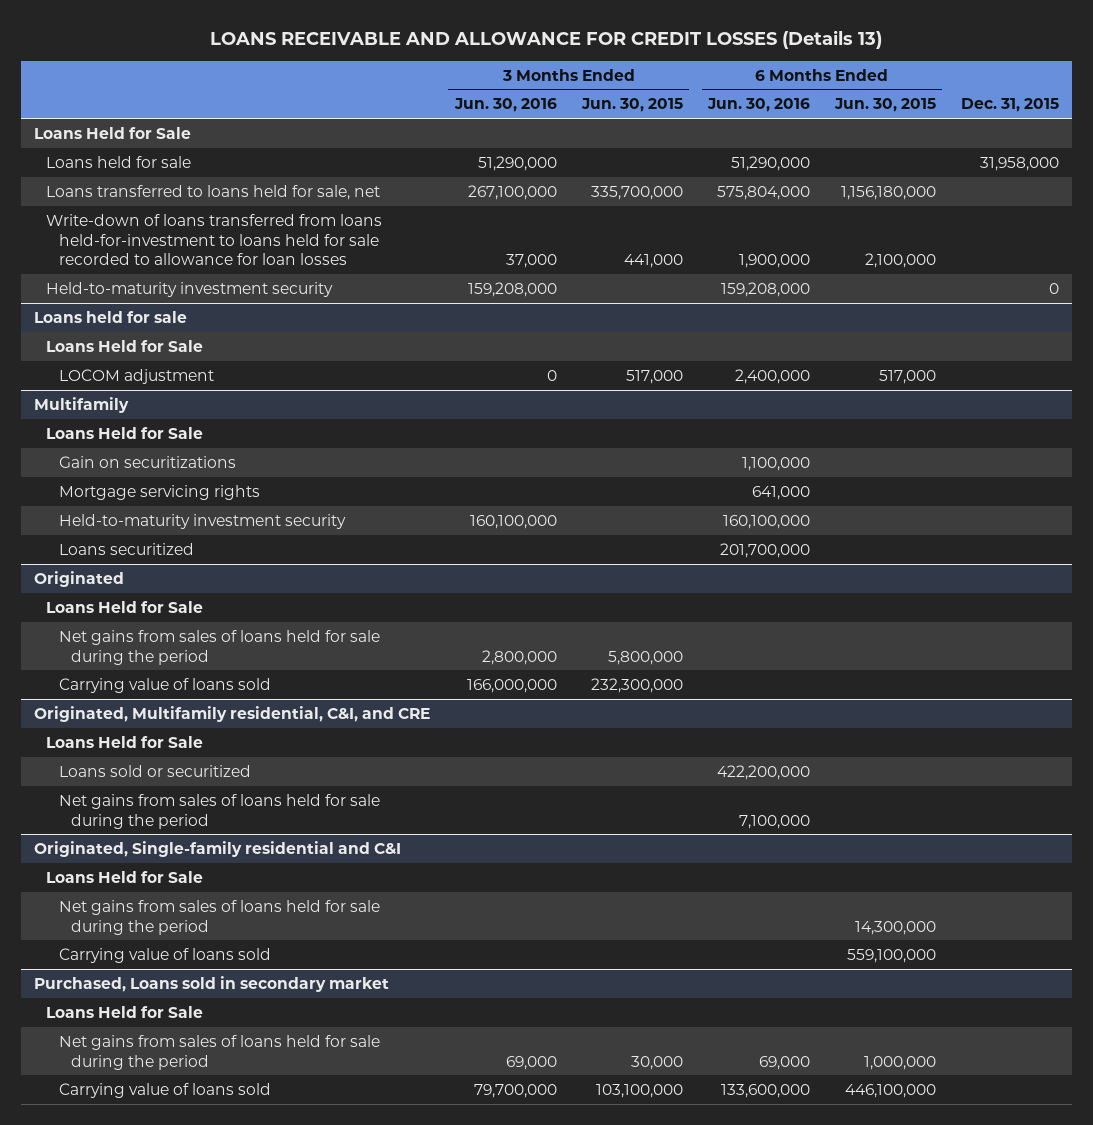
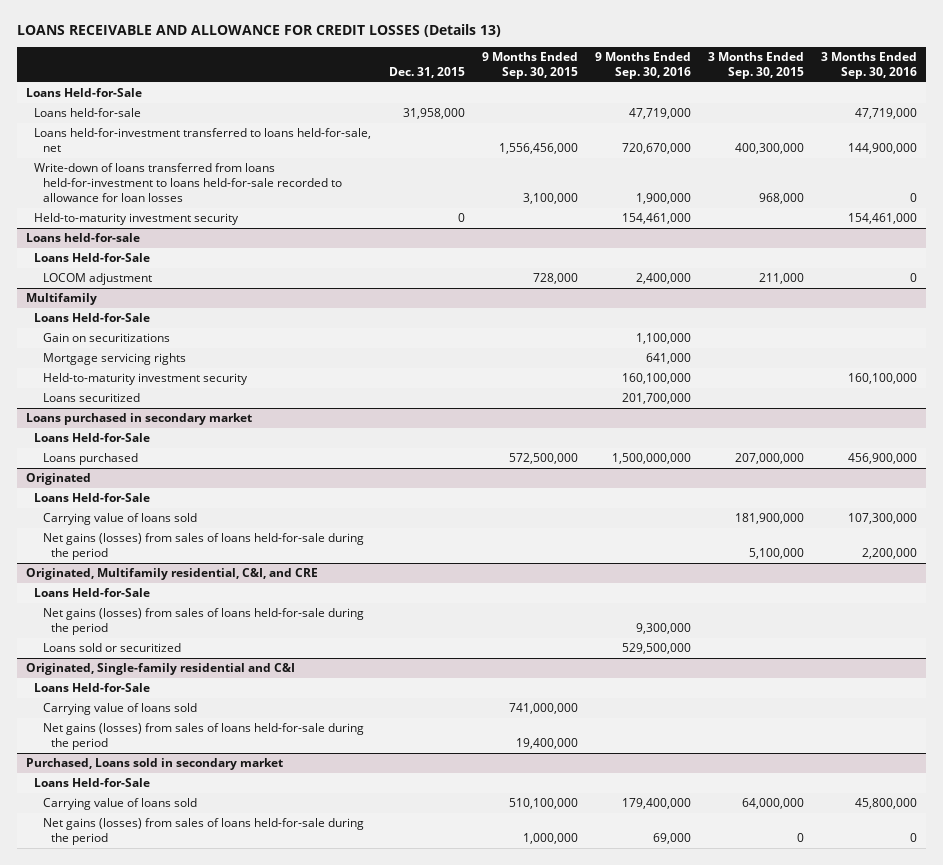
- | 3 Months Ended Jun. 30, 2016 | 3 Months Ended Jun. 30, 2015 | 6 Months Ended Jun. 30, 2016 | 6 Months Ended Jun. 30, 2015 | Dec. 31, 2015
+ | Dec. 31, 2015 | 9 Months Ended Sep. 30, 2015 | 9 Months Ended Sep. 30, 2016 | 3 Months Ended Sep. 30, 2015 | 3 Months Ended Sep. 30, 2016
- Loans Held for Sale
- Loans held for sale | 51,290,000 | | 51,290,000 | | 31,958,000
- Loans transferred to loans held for sale, net | 267,100,000 | 335,700,000 | 575,804,000 | 1,156,180,000 |
- Write-down of loans transferred from loans held-for-investment to loans held for sale recorded to allowance for loan losses | 37,000 | 441,000 | 1,900,000 | 2,100,000 |
+ Loans Held-for-Sale
+ Loans held-for-sale | 31,958,000 | | 47,719,000 | | 47,719,000
+ Loans held-for-investment transferred to loans held-for-sale, net | | 1,556,456,000 | 720,670,000 | 400,300,000 | 144,900,000
+ Write-down of loans transferred from loans held-for-investment to loans held-for-sale recorded to allowance for loan losses | | 3,100,000 | 1,900,000 | 968,000 | 0
- Loans held for sale
- Loans Held for Sale
+ Loans held-for-sale
+ Loans Held-for-Sale
@ Multifamily
- Loans Held for Sale
+ Loans Held-for-Sale
+ Loans purchased in secondary market
+ Loans Held-for-Sale
+ Loans purchased | | 572,500,000 | 1,500,000,000 | 207,000,000 | 456,900,000
@ Originated
- Loans Held for Sale
- Net gains from sales of loans held for sale during the period | 2,800,000 | 5,800,000 | | |
+ Loans Held-for-Sale
+ Net gains (losses) from sales of loans held-for-sale during the period | | | | 5,100,000 | 2,200,000
@ Originated, Multifamily residential, C&I, and CRE
- Loans Held for Sale
+ Loans Held-for-Sale
+ Net gains (losses) from sales of loans held-for-sale during the period | | | 9,300,000 | |
- Net gains from sales of loans held for sale during the period | | | 7,100,000 | |
@ Originated, Single-family residential and C&I
- Loans Held for Sale
- Net gains from sales of loans held for sale during the period | | | | 14,300,000 |
+ Loans Held-for-Sale
+ Net gains (losses) from sales of loans held-for-sale during the period | | 19,400,000 | | |
@ Purchased, Loans sold in secondary market
- Loans Held for Sale
- Net gains from sales of loans held for sale during the period | 69,000 | 30,000 | 69,000 | 1,000,000 |
+ Loans Held-for-Sale
+ Net gains (losses) from sales of loans held-for-sale during the period | | 1,000,000 | 69,000 | 0 | 0

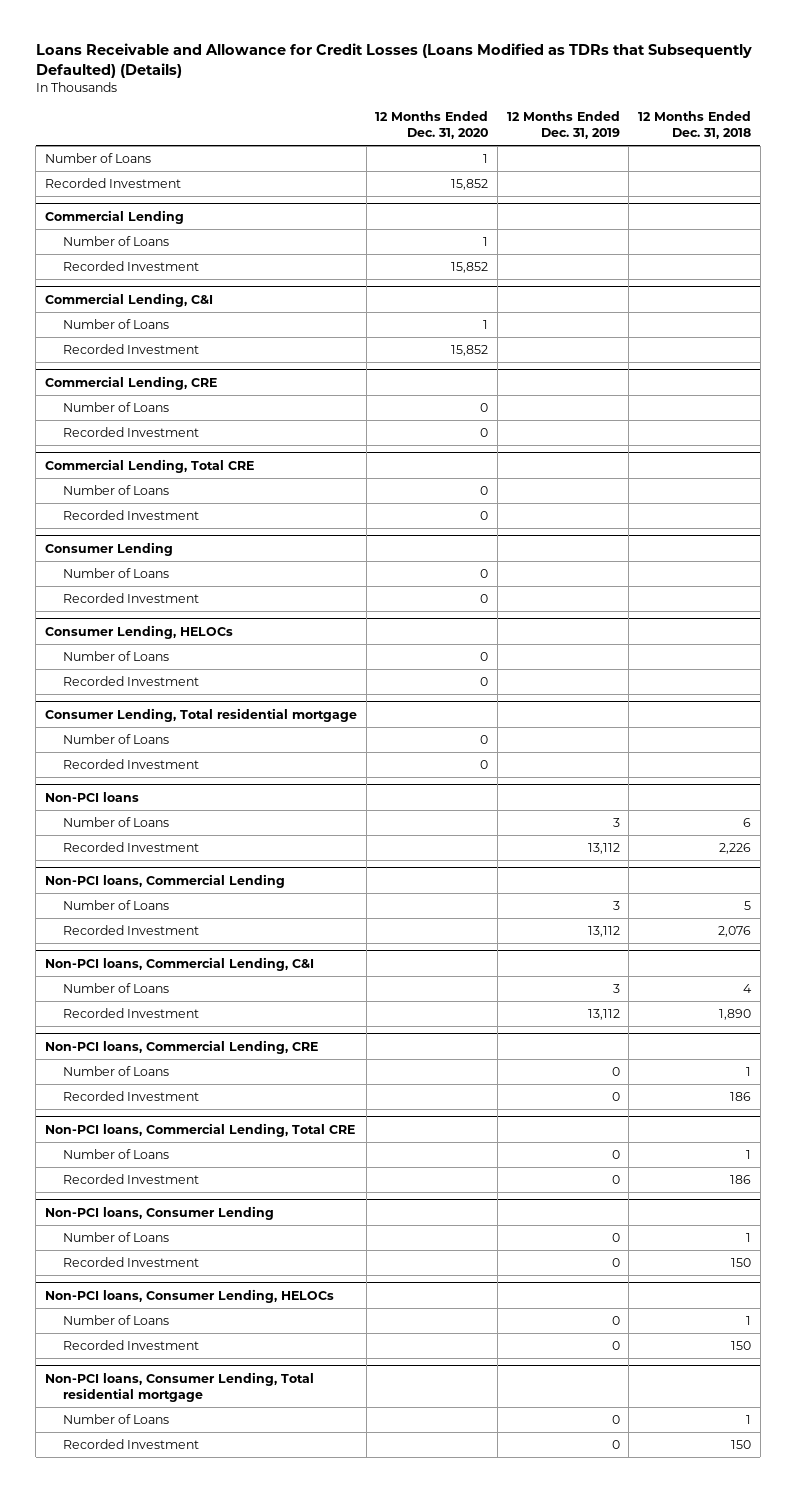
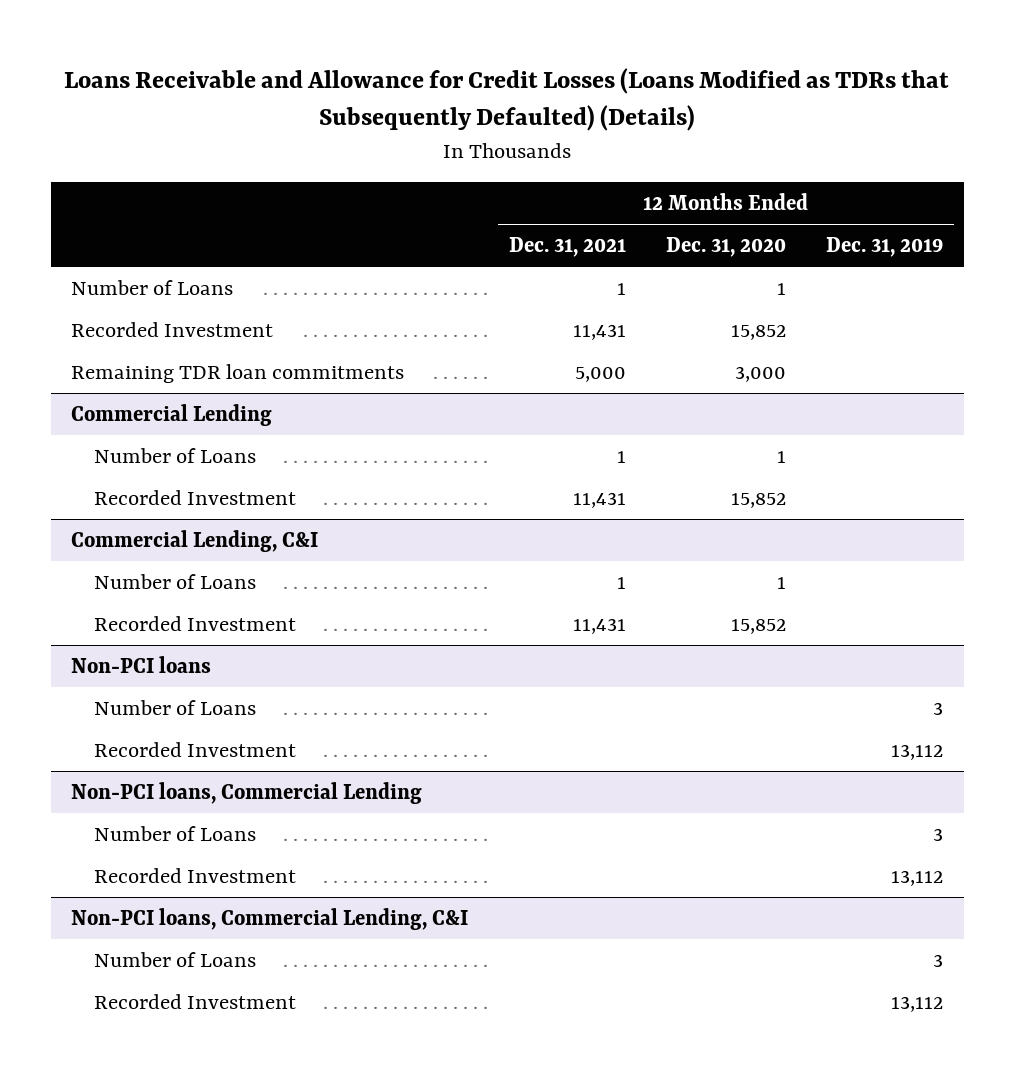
- | 12 Months Ended Dec. 31, 2020 | 12 Months Ended Dec. 31, 2019 | 12 Months Ended Dec. 31, 2018
+ | 12 Months Ended Dec. 31, 2021 | 12 Months Ended Dec. 31, 2020 | 12 Months Ended Dec. 31, 2019
+ Remaining TDR loan commitments | 5,000 | 3,000 |
- Commercial Lending, CRE
- Number of Loans | 0 | |
- Recorded Investment | 0 | |
- Commercial Lending, Total CRE
- Number of Loans | 0 | |
- Recorded Investment | 0 | |
- Consumer Lending
- Number of Loans | 0 | |
- Recorded Investment | 0 | |
- Consumer Lending, HELOCs
- Number of Loans | 0 | |
- Recorded Investment | 0 | |
- Consumer Lending, Total residential mortgage
- Number of Loans | 0 | |
- Recorded Investment | 0 | |
- Non-PCI loans, Commercial Lending, CRE
- Number of Loans | | 0 | 1
- Recorded Investment | | 0 | 186
- Non-PCI loans, Commercial Lending, Total CRE
- Number of Loans | | 0 | 1
- Recorded Investment | | 0 | 186
- Non-PCI loans, Consumer Lending
- Number of Loans | | 0 | 1
- Recorded Investment | | 0 | 150
- Non-PCI loans, Consumer Lending, HELOCs
- Number of Loans | | 0 | 1
- Recorded Investment | | 0 | 150
- Non-PCI loans, Consumer Lending, Total residential mortgage
- Number of Loans | | 0 | 1
- Recorded Investment | | 0 | 150

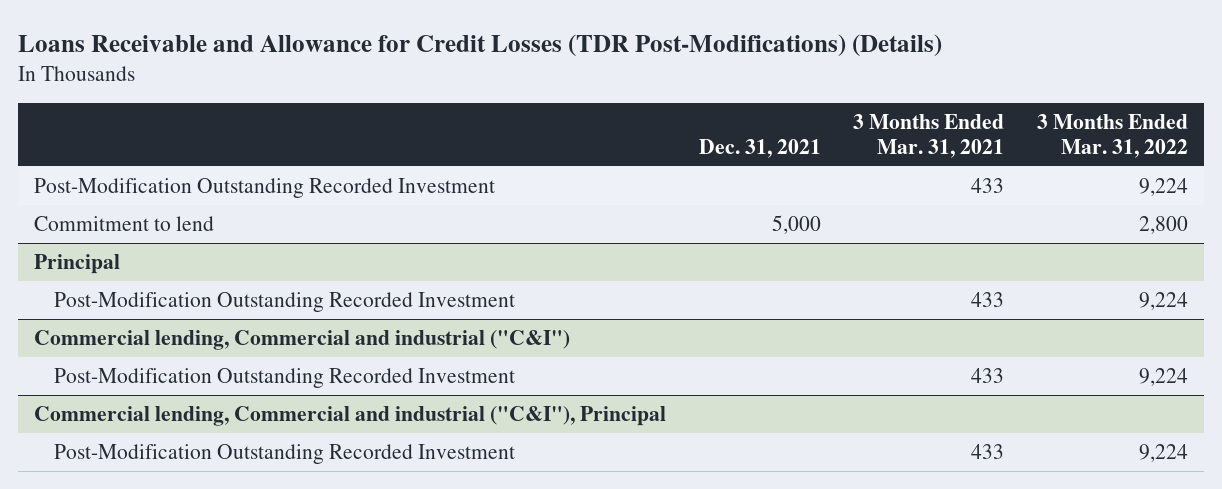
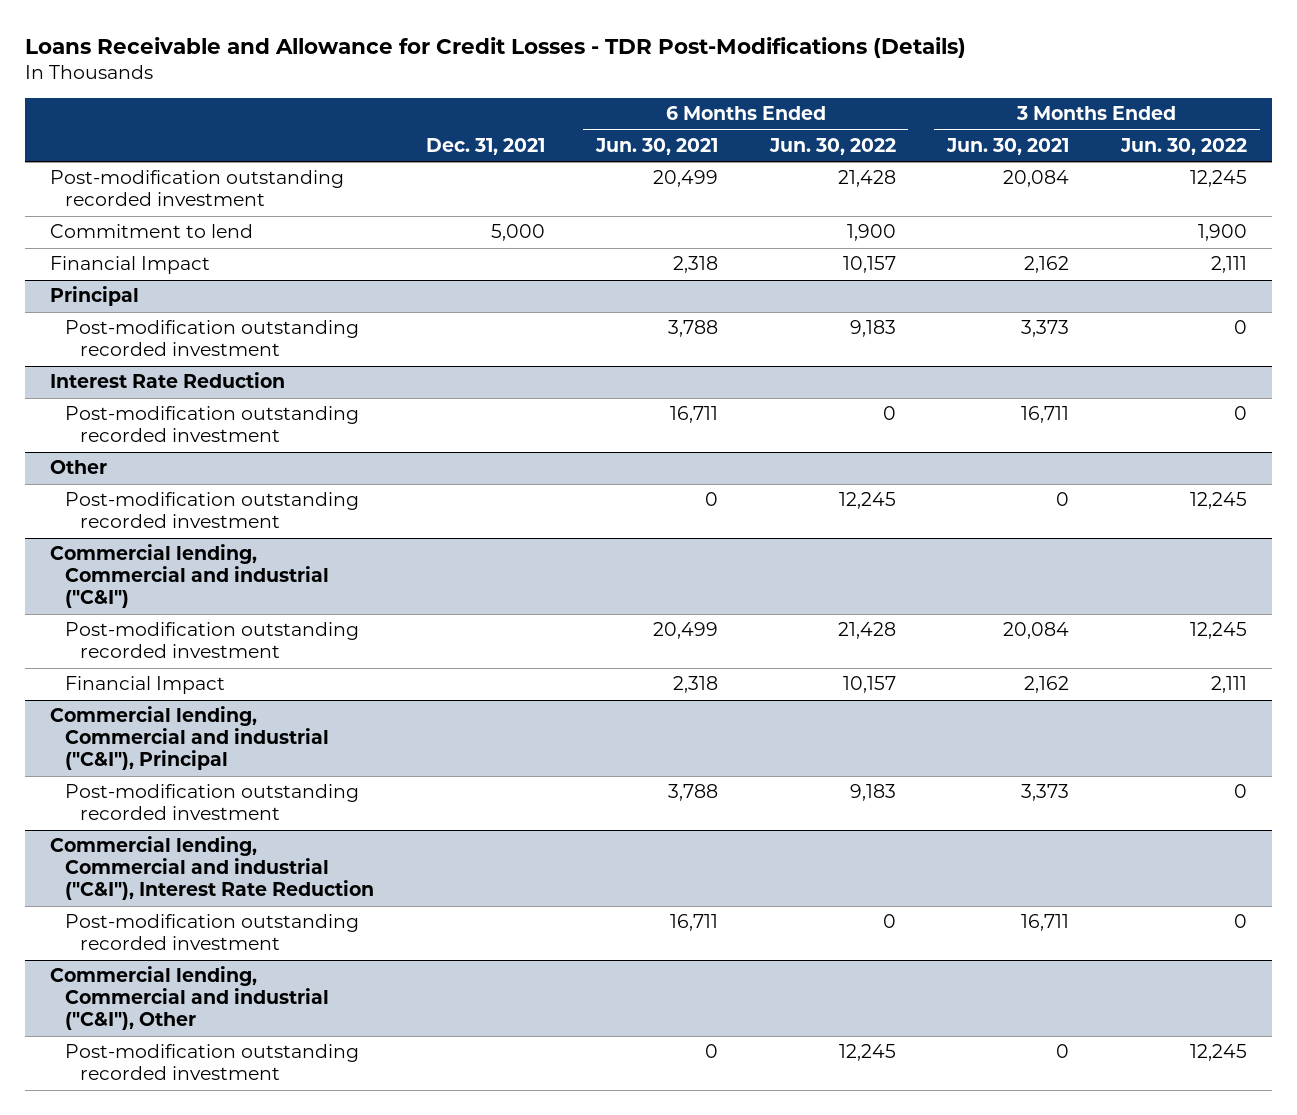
- Loans Receivable and Allowance for Credit Losses (TDR Post-Modifications) (Details)
+ Loans Receivable and Allowance for Credit Losses - TDR Post-Modifications (Details)
- | Dec. 31, 2021 | 3 Months Ended Mar. 31, 2021 | 3 Months Ended Mar. 31, 2022
+ | Dec. 31, 2021 | 6 Months Ended Jun. 30, 2021 | 6 Months Ended Jun. 30, 2022 | 3 Months Ended Jun. 30, 2021 | 3 Months Ended Jun. 30, 2022
- Post-Modification Outstanding Recorded Investment | | 433 | 9,224
+ Post-modification outstanding recorded investment | | 20,499 | 21,428 | 20,084 | 12,245
+ Financial Impact | | 2,318 | 10,157 | 2,162 | 2,111
@ Principal
- Post-Modification Outstanding Recorded Investment | | 433 | 9,224
+ Post-modification outstanding recorded investment | | 3,788 | 9,183 | 3,373 | 0
+ Interest Rate Reduction
+ Post-modification outstanding recorded investment | | 16,711 | 0 | 16,711 | 0
+ Other
+ Post-modification outstanding recorded investment | | 0 | 12,245 | 0 | 12,245
@ Commercial lending, Commercial and industrial ("C&I")
- Post-Modification Outstanding Recorded Investment | | 433 | 9,224
+ Post-modification outstanding recorded investment | | 20,499 | 21,428 | 20,084 | 12,245
+ Financial Impact | | 2,318 | 10,157 | 2,162 | 2,111
@ Commercial lending, Commercial and industrial ("C&I"), Principal
- Post-Modification Outstanding Recorded Investment | | 433 | 9,224
+ Post-modification outstanding recorded investment | | 3,788 | 9,183 | 3,373 | 0
+ Commercial lending, Commercial and industrial ("C&I"), Interest Rate Reduction
+ Post-modification outstanding recorded investment | | 16,711 | 0 | 16,711 | 0
+ Commercial lending, Commercial and industrial ("C&I"), Other
+ Post-modification outstanding recorded investment | | 0 | 12,245 | 0 | 12,245

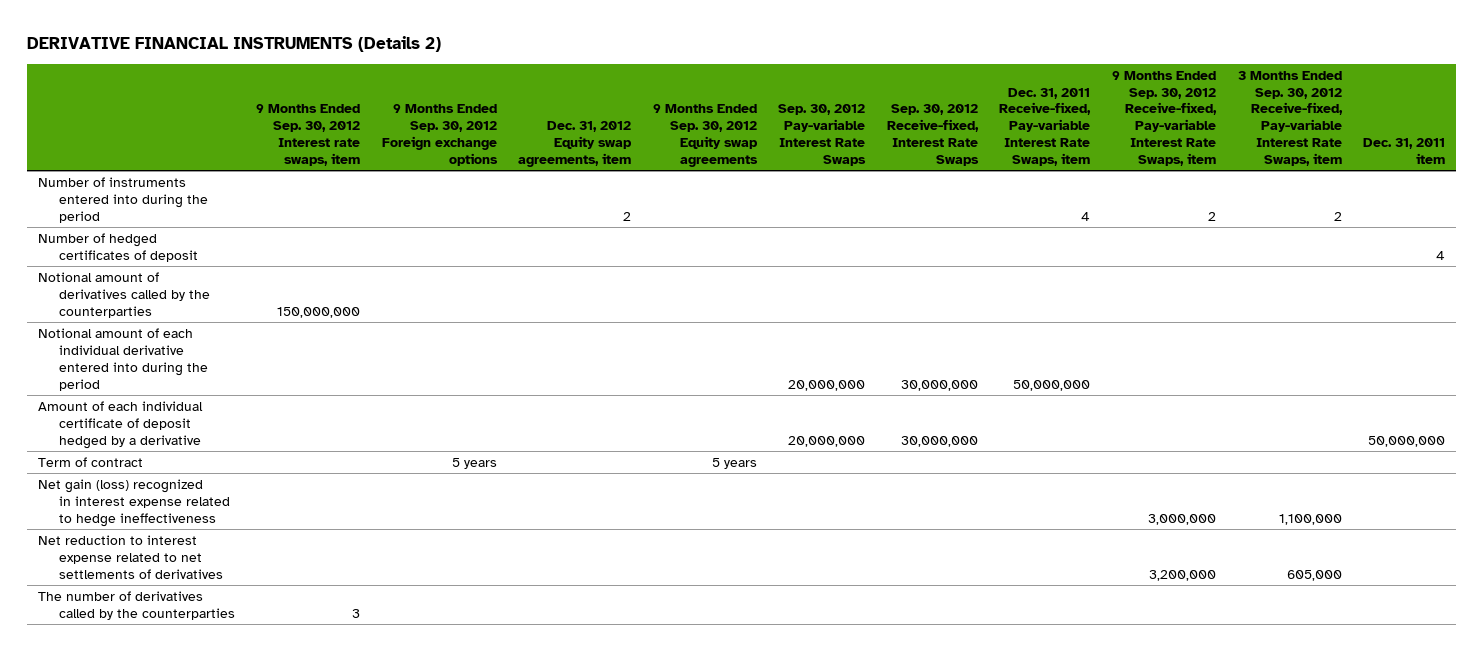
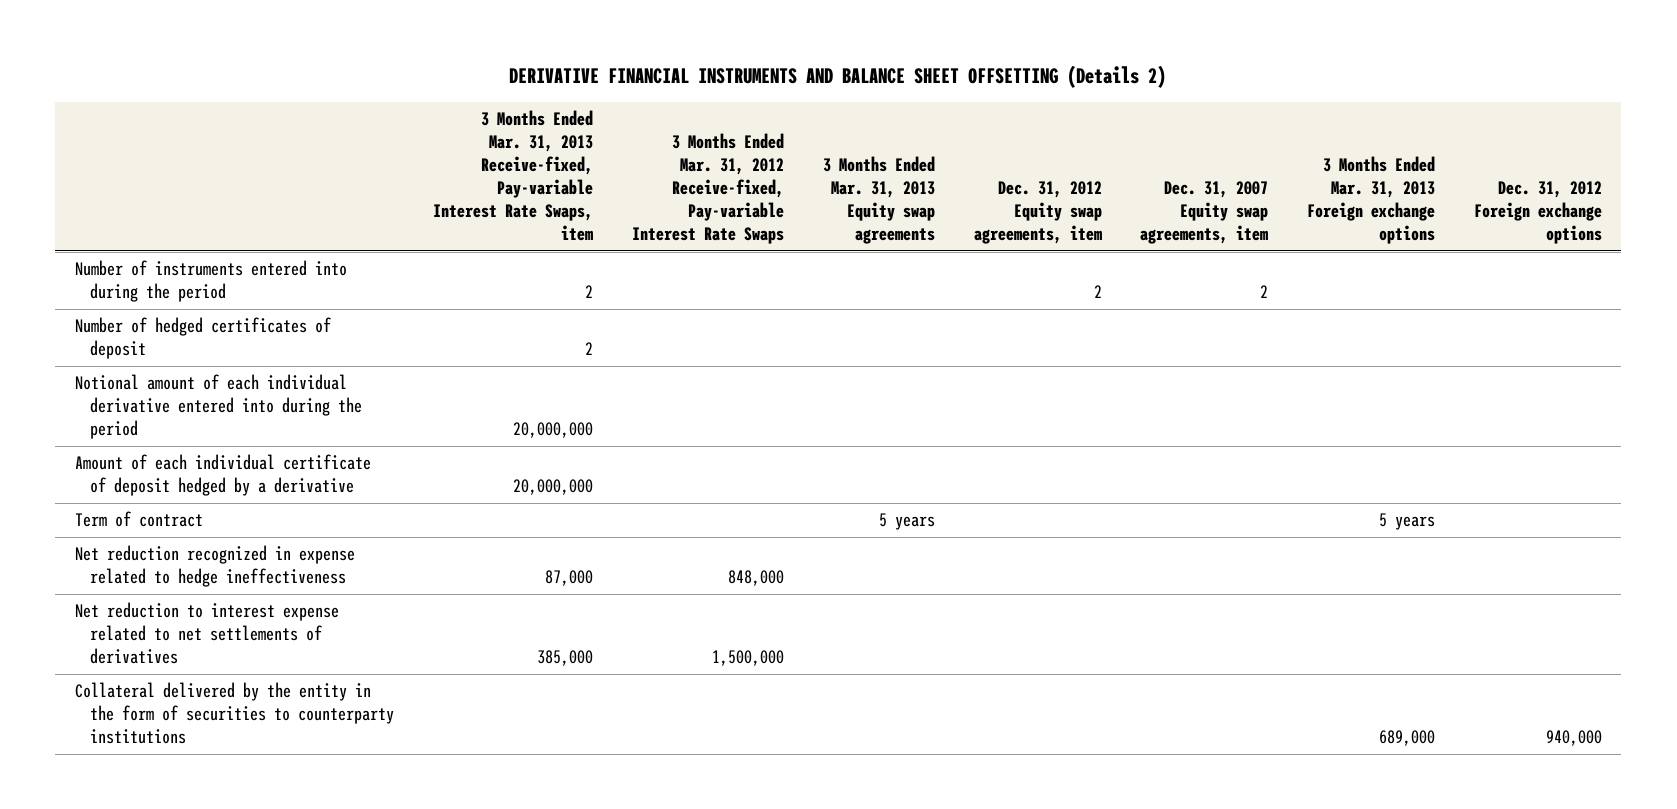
- DERIVATIVE FINANCIAL INSTRUMENTS (Details 2)
+ DERIVATIVE FINANCIAL INSTRUMENTS AND BALANCE SHEET OFFSETTING (Details 2)
- | 9 Months Ended Sep. 30, 2012 Interest rate swaps, item | 9 Months Ended Sep. 30, 2012 Foreign exchange options | Dec. 31, 2012 Equity swap agreements, item | 9 Months Ended Sep. 30, 2012 Equity swap agreements | Sep. 30, 2012 Pay-variable Interest Rate Swaps | Sep. 30, 2012 Receive-fixed, Interest Rate Swaps | Dec. 31, 2011 Receive-fixed, Pay-variable Interest Rate Swaps, item | 9 Months Ended Sep. 30, 2012 Receive-fixed, Pay-variable Interest Rate Swaps, item | 3 Months Ended Sep. 30, 2012 Receive-fixed, Pay-variable Interest Rate Swaps, item | Dec. 31, 2011 item
+ | 3 Months Ended Mar. 31, 2013 Receive-fixed, Pay-variable Interest Rate Swaps, item | 3 Months Ended Mar. 31, 2012 Receive-fixed, Pay-variable Interest Rate Swaps | 3 Months Ended Mar. 31, 2013 Equity swap agreements | Dec. 31, 2012 Equity swap agreements, item | Dec. 31, 2007 Equity swap agreements, item | 3 Months Ended Mar. 31, 2013 Foreign exchange options | Dec. 31, 2012 Foreign exchange options
- Notional amount of derivatives called by the counterparties | 150,000,000 | | | | | | | | |
- Net gain (loss) recognized in interest expense related to hedge ineffectiveness | | | | | | | | 3,000,000 | 1,100,000 |
+ Net reduction recognized in expense related to hedge ineffectiveness | 87,000 | 848,000 | | | | |
- The number of derivatives called by the counterparties | 3 | | | | | | | | |
+ Collateral delivered by the entity in the form of securities to counterparty institutions | | | | | | 689,000 | 940,000

